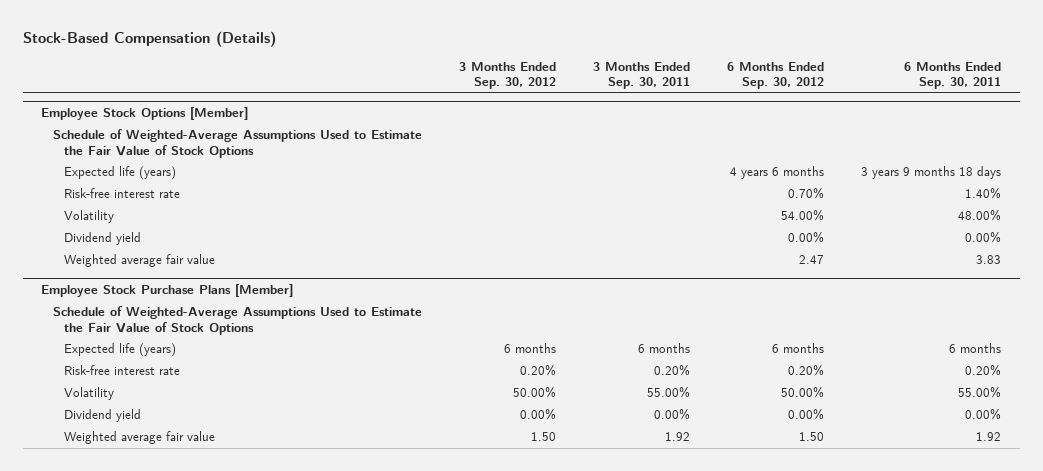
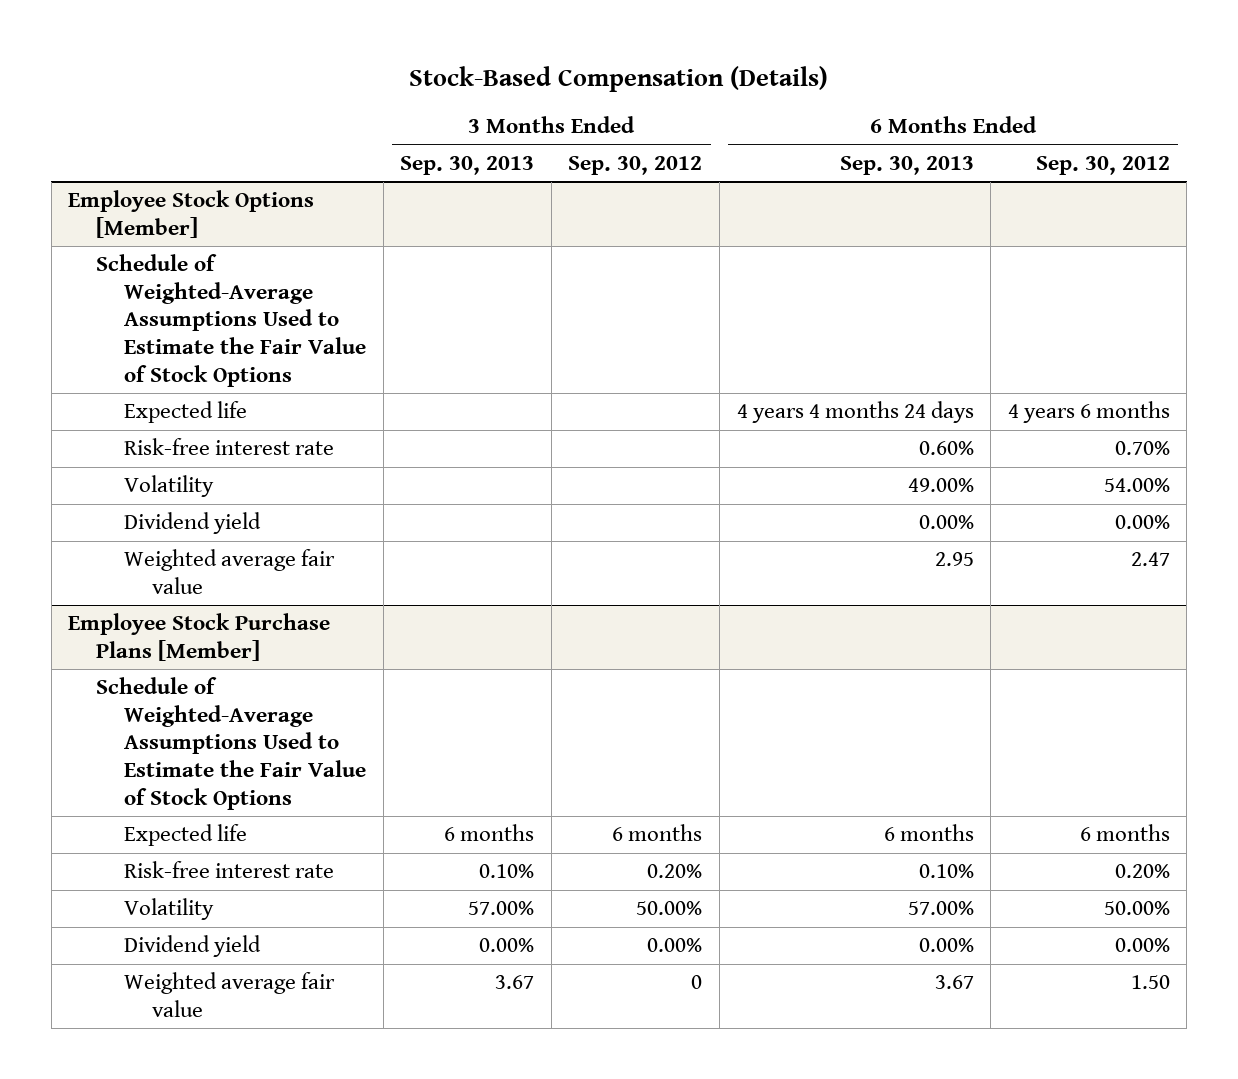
- | 3 Months Ended Sep. 30, 2012 | 3 Months Ended Sep. 30, 2011 | 6 Months Ended Sep. 30, 2012 | 6 Months Ended Sep. 30, 2011
+ | 3 Months Ended Sep. 30, 2013 | 3 Months Ended Sep. 30, 2012 | 6 Months Ended Sep. 30, 2013 | 6 Months Ended Sep. 30, 2012
@ Employee Stock Options [Member]
- Expected life (years) | | | 4 years 6 months | 3 years 9 months 18 days
+ Expected life | | | 4 years 4 months 24 days | 4 years 6 months
@ Employee Stock Purchase Plans [Member]
- Expected life (years) | 6 months | 6 months | 6 months | 6 months
+ Expected life | 6 months | 6 months | 6 months | 6 months
- Weighted average fair value | 1.50 | 1.92 | 1.50 | 1.92
+ Weighted average fair value | 3.67 | 0 | 3.67 | 1.50

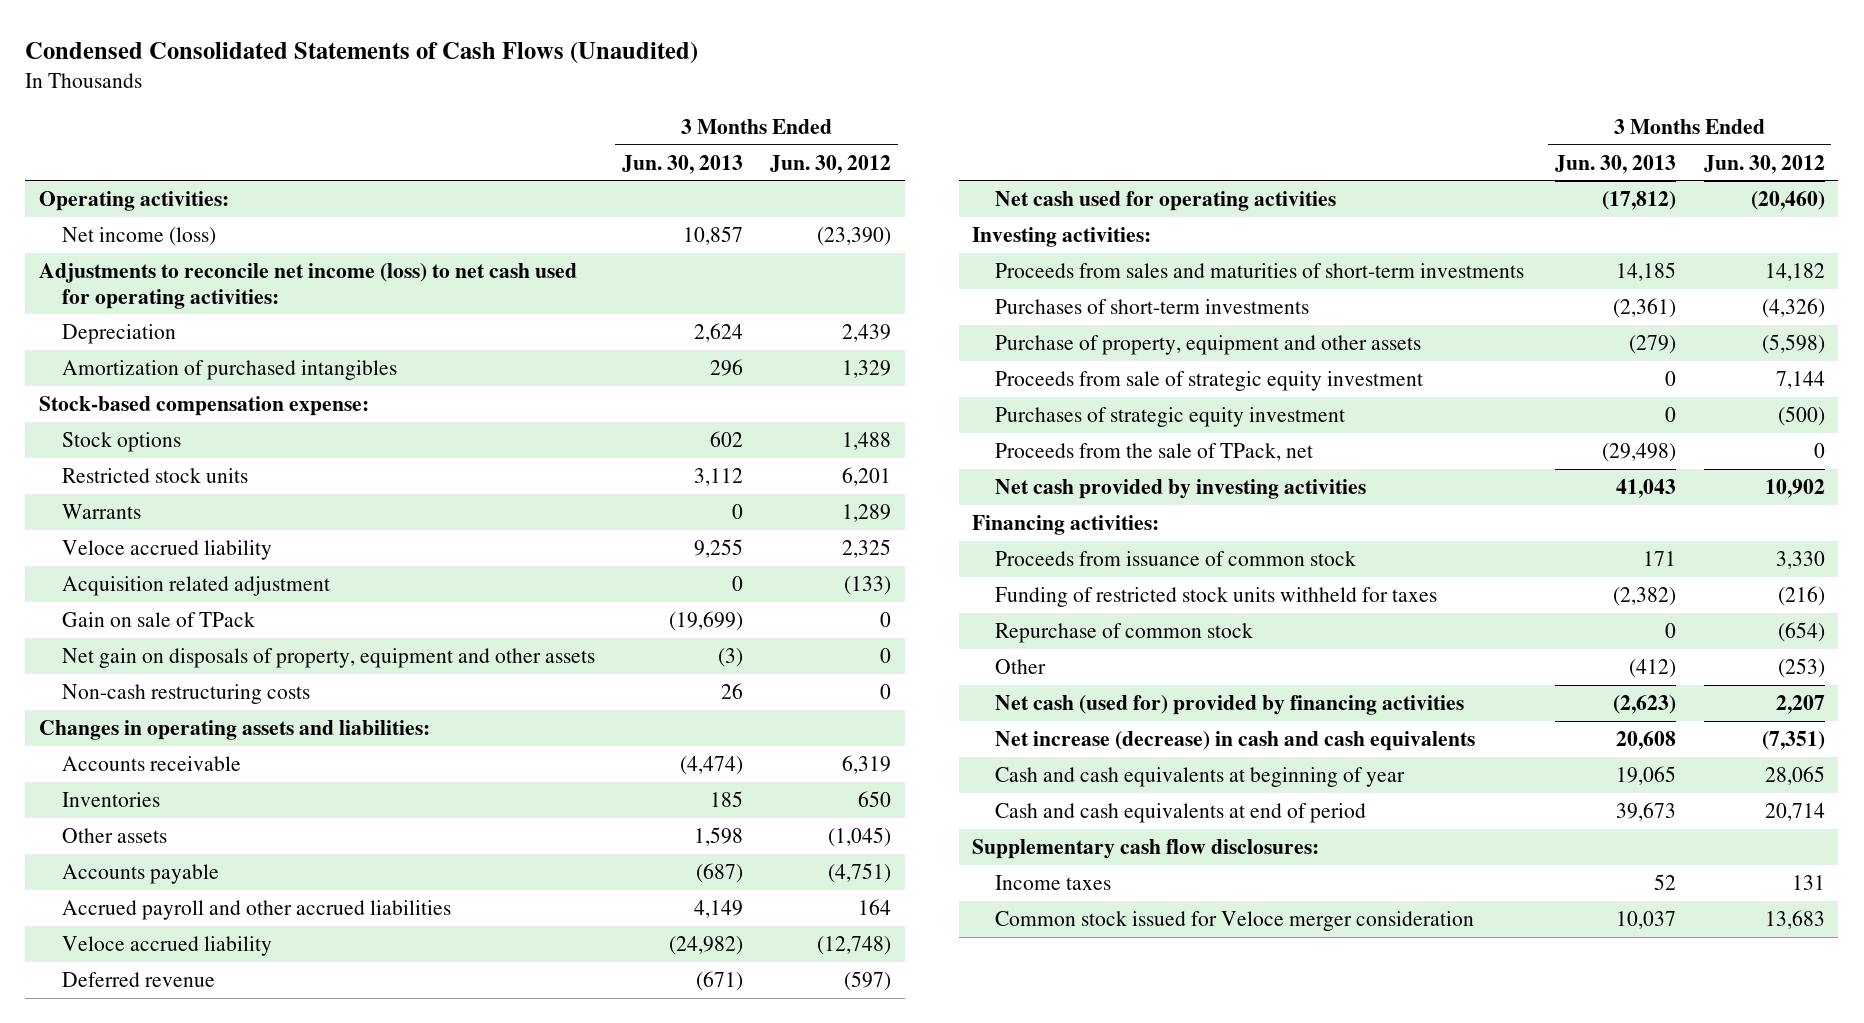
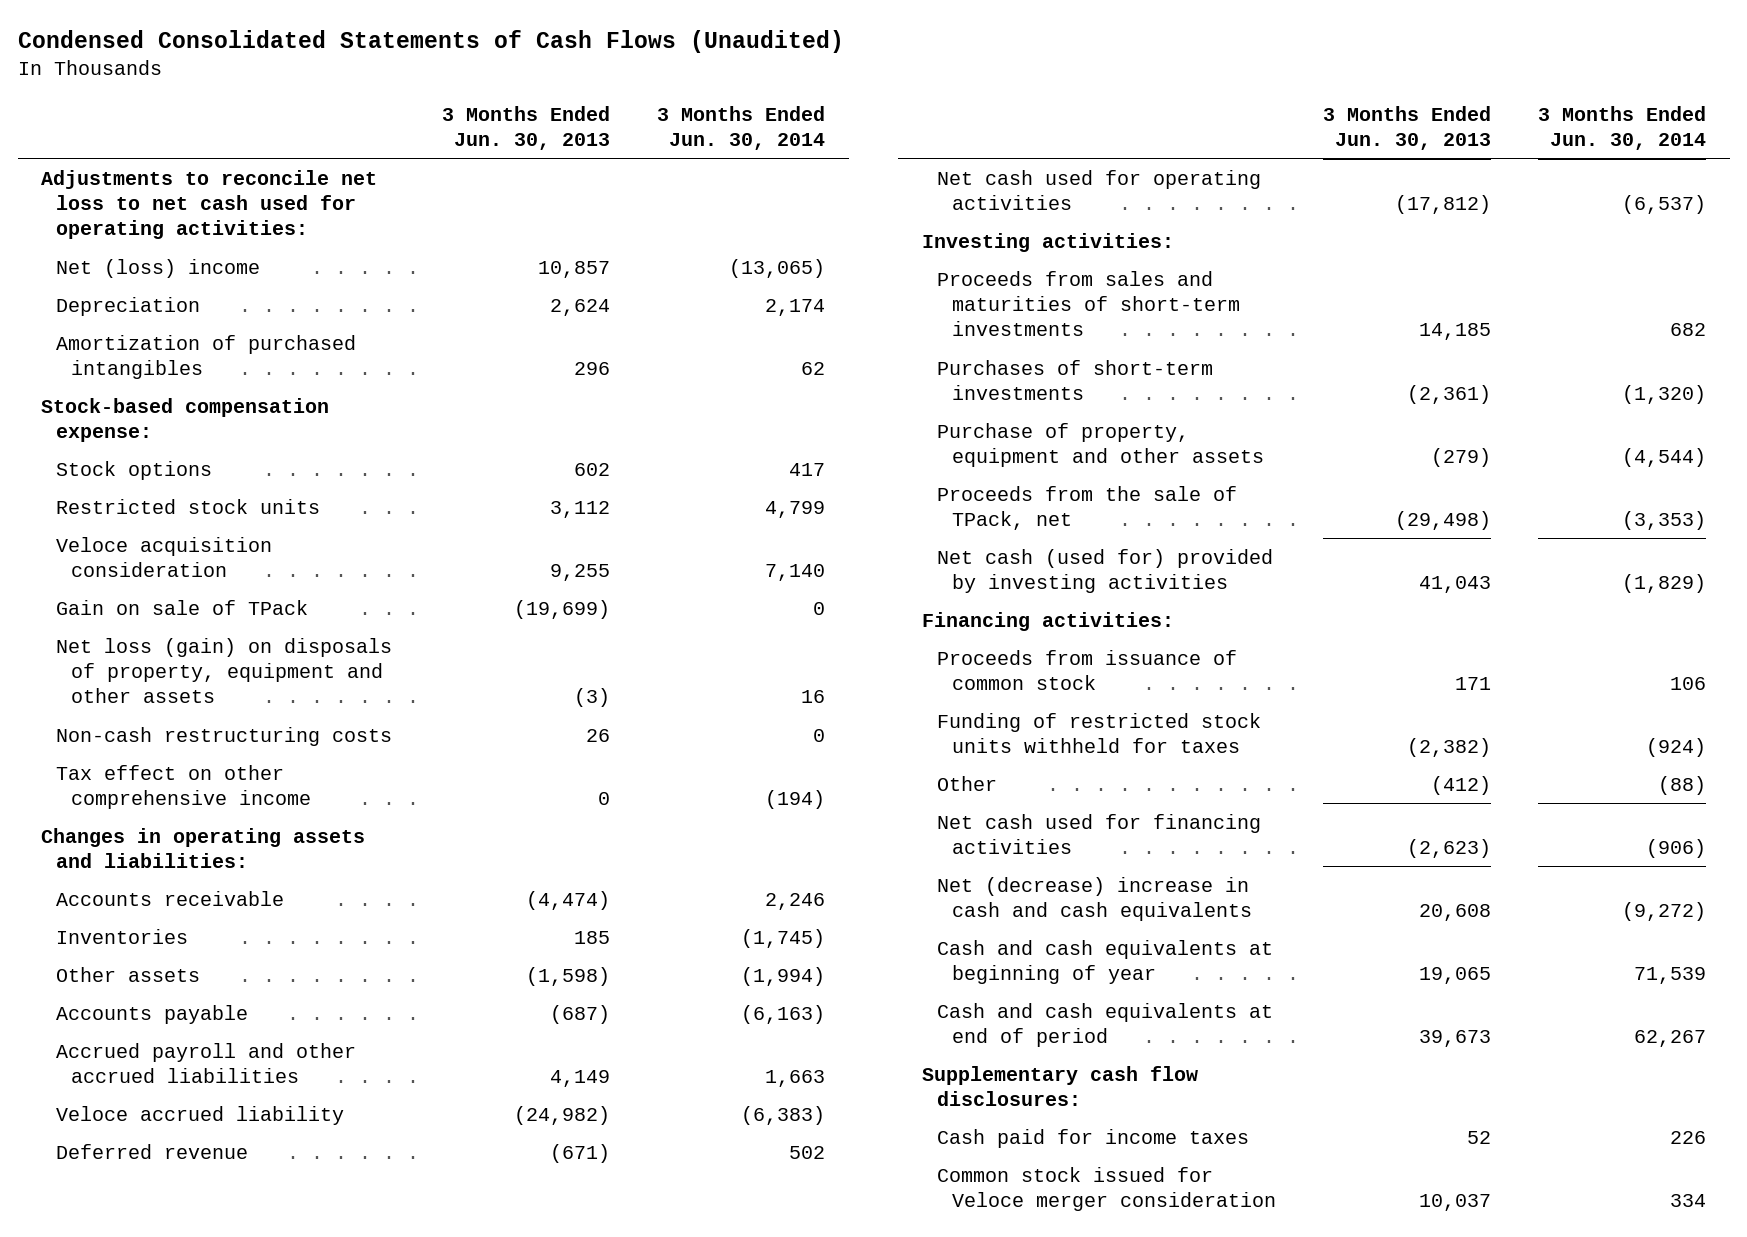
- | 3 Months Ended Jun. 30, 2013 | 3 Months Ended Jun. 30, 2012
+ | 3 Months Ended Jun. 30, 2013 | 3 Months Ended Jun. 30, 2014
- Operating activities:
- Net income (loss) | 10,857 | (23,390)
- Adjustments to reconcile net income (loss) to net cash used for operating activities:
+ Adjustments to reconcile net loss to net cash used for operating activities:
+ Net (loss) income | 10,857 | (13,065)
- Warrants | 0 | 1,289
- Veloce accrued liability | 9,255 | 2,325
- Acquisition related adjustment | 0 | (133)
+ Veloce acquisition consideration | 9,255 | 7,140
- Net gain on disposals of property, equipment and other assets | (3) | 0
+ Net loss (gain) on disposals of property, equipment and other assets | (3) | 16
+ Tax effect on other comprehensive income | 0 | (194)
- Other assets | 1,598 | (1,045)
+ Other assets | (1,598) | (1,994)
- Proceeds from sale of strategic equity investment | 0 | 7,144
- Purchases of strategic equity investment | 0 | (500)
- Net cash provided by investing activities | 41,043 | 10,902
+ Net cash (used for) provided by investing activities | 41,043 | (1,829)
- Repurchase of common stock | 0 | (654)
- Net cash (used for) provided by financing activities | (2,623) | 2,207
- Net increase (decrease) in cash and cash equivalents | 20,608 | (7,351)
+ Net cash used for financing activities | (2,623) | (906)
+ Net (decrease) increase in cash and cash equivalents | 20,608 | (9,272)
- Income taxes | 52 | 131
+ Cash paid for income taxes | 52 | 226

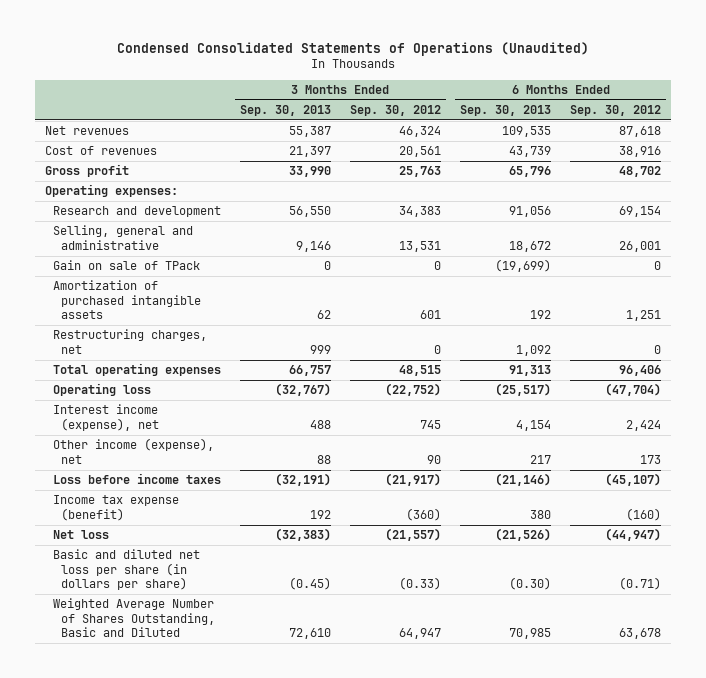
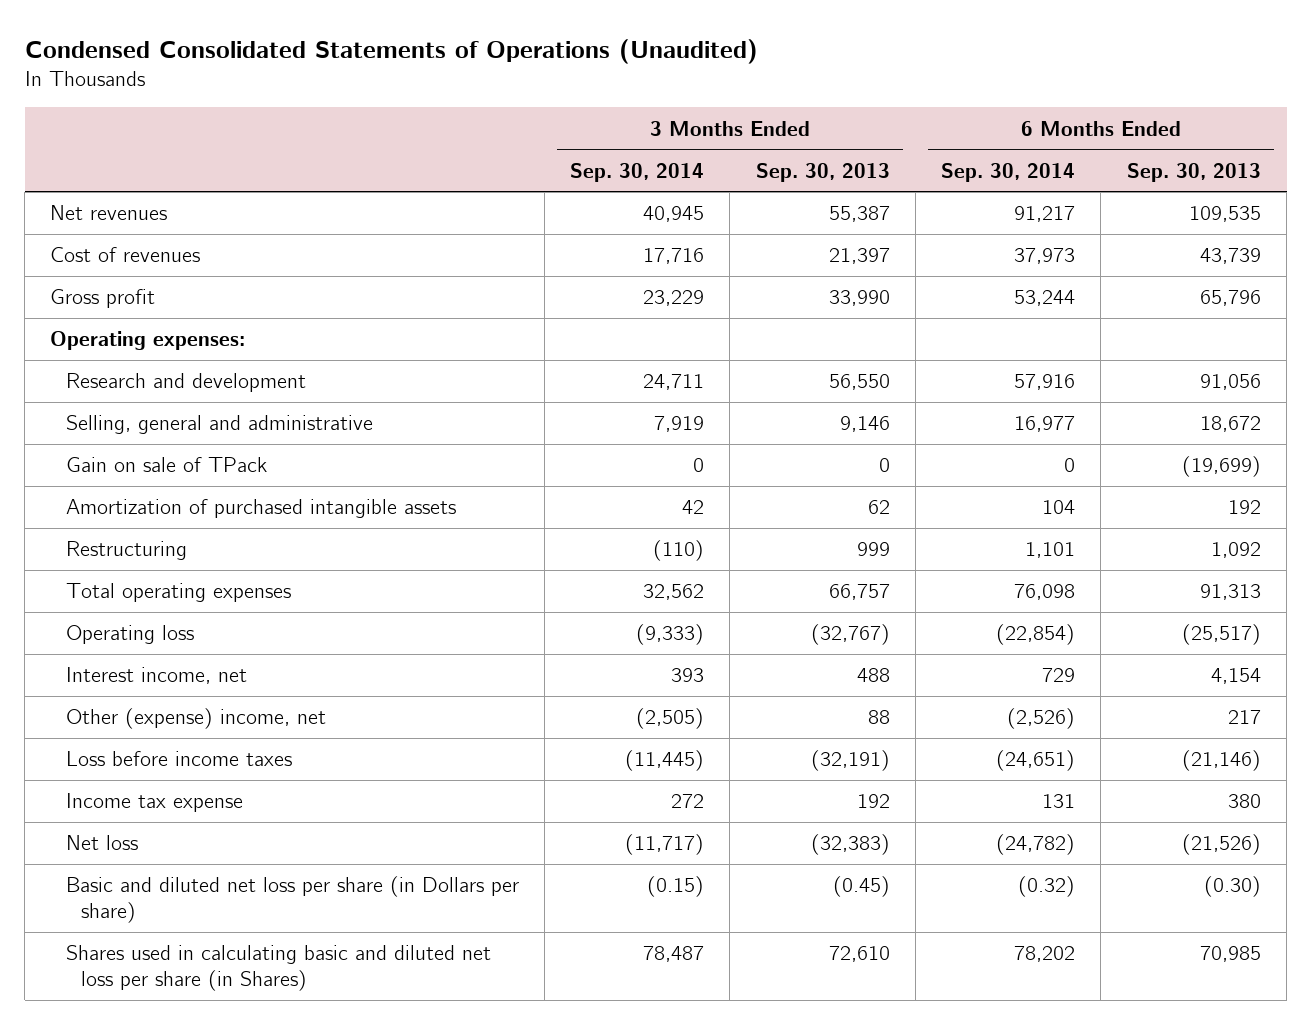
- | 3 Months Ended Sep. 30, 2013 | 3 Months Ended Sep. 30, 2012 | 6 Months Ended Sep. 30, 2013 | 6 Months Ended Sep. 30, 2012
+ | 3 Months Ended Sep. 30, 2014 | 3 Months Ended Sep. 30, 2013 | 6 Months Ended Sep. 30, 2014 | 6 Months Ended Sep. 30, 2013
- Restructuring charges, net | 999 | 0 | 1,092 | 0
+ Restructuring | (110) | 999 | 1,101 | 1,092
- Interest income (expense), net | 488 | 745 | 4,154 | 2,424
- Other income (expense), net | 88 | 90 | 217 | 173
+ Interest income, net | 393 | 488 | 729 | 4,154
+ Other (expense) income, net | (2,505) | 88 | (2,526) | 217
- Income tax expense (benefit) | 192 | (360) | 380 | (160)
+ Income tax expense | 272 | 192 | 131 | 380
- Basic and diluted net loss per share (in dollars per share) | (0.45) | (0.33) | (0.30) | (0.71)
- Weighted Average Number of Shares Outstanding, Basic and Diluted | 72,610 | 64,947 | 70,985 | 63,678
+ Basic and diluted net loss per share (in Dollars per share) | (0.15) | (0.45) | (0.32) | (0.30)
+ Shares used in calculating basic and diluted net loss per share (in Shares) | 78,487 | 72,610 | 78,202 | 70,985

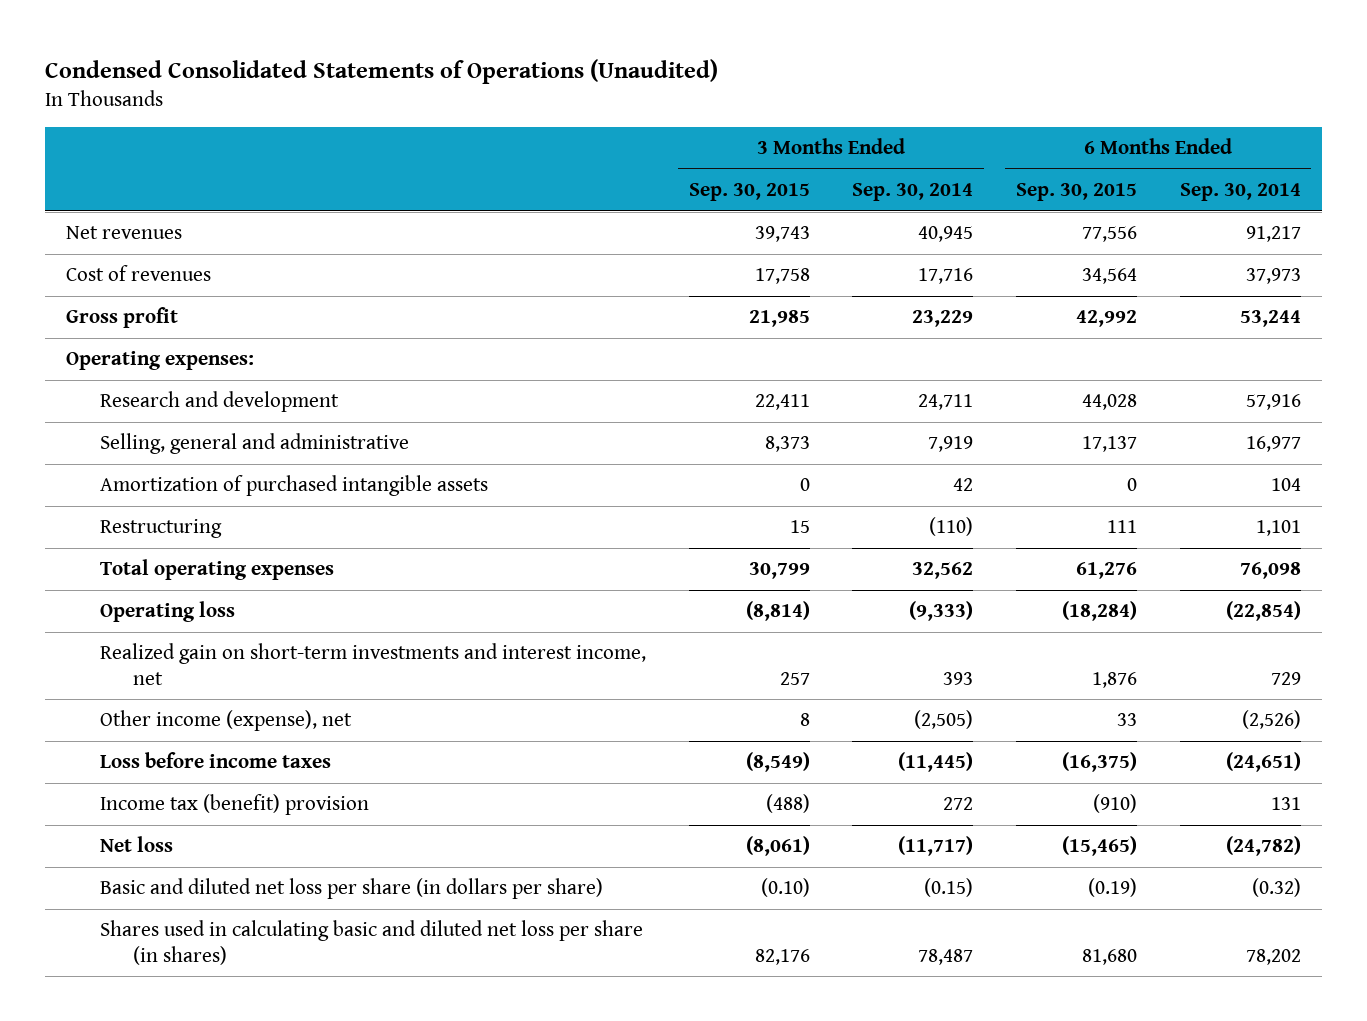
- | 3 Months Ended Sep. 30, 2014 | 3 Months Ended Sep. 30, 2013 | 6 Months Ended Sep. 30, 2014 | 6 Months Ended Sep. 30, 2013
+ | 3 Months Ended Sep. 30, 2015 | 3 Months Ended Sep. 30, 2014 | 6 Months Ended Sep. 30, 2015 | 6 Months Ended Sep. 30, 2014
- Gain on sale of TPack | 0 | 0 | 0 | (19,699)
- Interest income, net | 393 | 488 | 729 | 4,154
- Other (expense) income, net | (2,505) | 88 | (2,526) | 217
+ Realized gain on short-term investments and interest income, net | 257 | 393 | 1,876 | 729
+ Other income (expense), net | 8 | (2,505) | 33 | (2,526)
- Income tax expense | 272 | 192 | 131 | 380
+ Income tax (benefit) provision | (488) | 272 | (910) | 131
- Basic and diluted net loss per share (in Dollars per share) | (0.15) | (0.45) | (0.32) | (0.30)
- Shares used in calculating basic and diluted net loss per share (in Shares) | 78,487 | 72,610 | 78,202 | 70,985
+ Basic and diluted net loss per share (in dollars per share) | (0.10) | (0.15) | (0.19) | (0.32)
+ Shares used in calculating basic and diluted net loss per share (in shares) | 82,176 | 78,487 | 81,680 | 78,202

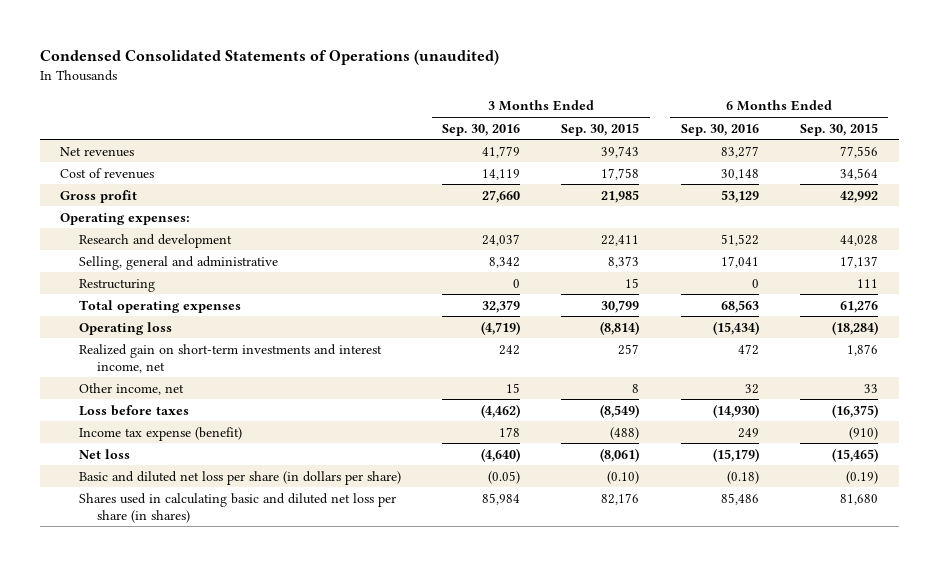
- Condensed Consolidated Statements of Operations (Unaudited)
+ Condensed Consolidated Statements of Operations (unaudited)
- | 3 Months Ended Sep. 30, 2015 | 3 Months Ended Sep. 30, 2014 | 6 Months Ended Sep. 30, 2015 | 6 Months Ended Sep. 30, 2014
+ | 3 Months Ended Sep. 30, 2016 | 3 Months Ended Sep. 30, 2015 | 6 Months Ended Sep. 30, 2016 | 6 Months Ended Sep. 30, 2015
- Amortization of purchased intangible assets | 0 | 42 | 0 | 104
- Other income (expense), net | 8 | (2,505) | 33 | (2,526)
- Loss before income taxes | (8,549) | (11,445) | (16,375) | (24,651)
- Income tax (benefit) provision | (488) | 272 | (910) | 131
+ Other income, net | 15 | 8 | 32 | 33
+ Loss before taxes | (4,462) | (8,549) | (14,930) | (16,375)
+ Income tax expense (benefit) | 178 | (488) | 249 | (910)

